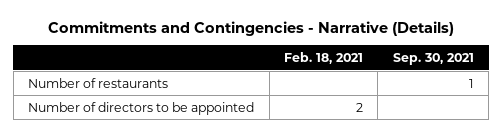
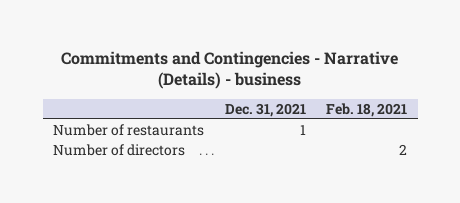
- Commitments and Contingencies - Narrative (Details)
+ Commitments and Contingencies - Narrative (Details) - business
- | Feb. 18, 2021 | Sep. 30, 2021
+ | Dec. 31, 2021 | Feb. 18, 2021
- Number of directors to be appointed | 2 |
+ Number of directors | | 2

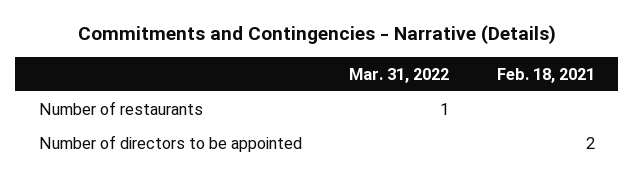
- Commitments and Contingencies - Narrative (Details) - business
+ Commitments and Contingencies - Narrative (Details)
- | Dec. 31, 2021 | Feb. 18, 2021
+ | Mar. 31, 2022 | Feb. 18, 2021
- Number of directors | | 2
+ Number of directors to be appointed | | 2

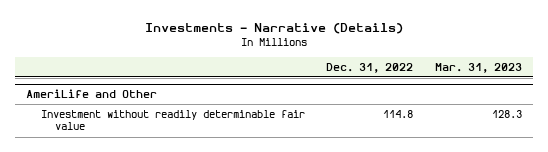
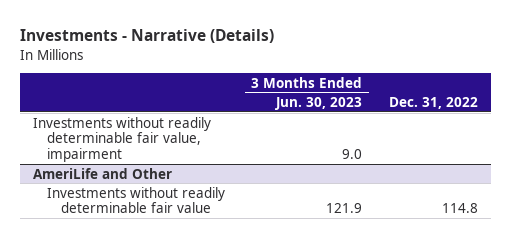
- | Dec. 31, 2022 | Mar. 31, 2023
+ | 3 Months Ended Jun. 30, 2023 | Dec. 31, 2022
+ Investments without readily determinable fair value, impairment | 9.0 |
@ AmeriLife and Other
- Investment without readily determinable fair value | 114.8 | 128.3
+ Investments without readily determinable fair value | 121.9 | 114.8

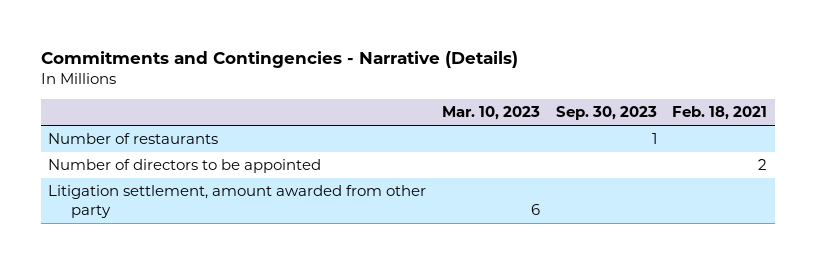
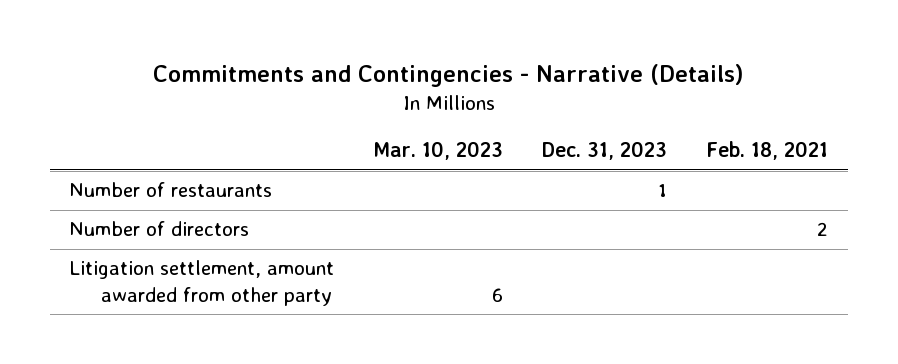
- | Mar. 10, 2023 | Sep. 30, 2023 | Feb. 18, 2021
+ | Mar. 10, 2023 | Dec. 31, 2023 | Feb. 18, 2021
- Number of directors to be appointed | | | 2
+ Number of directors | | | 2

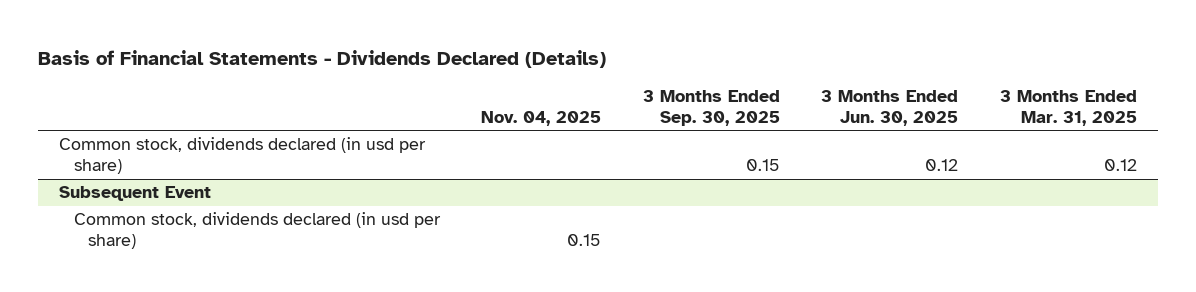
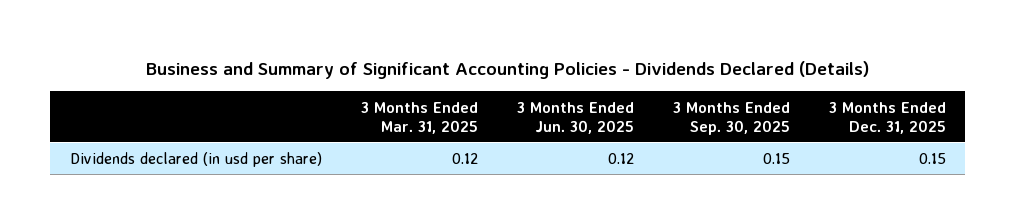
- Basis of Financial Statements - Dividends Declared (Details)
+ Business and Summary of Significant Accounting Policies - Dividends Declared (Details)
- | Nov. 04, 2025 | 3 Months Ended Sep. 30, 2025 | 3 Months Ended Jun. 30, 2025 | 3 Months Ended Mar. 31, 2025
+ | 3 Months Ended Mar. 31, 2025 | 3 Months Ended Jun. 30, 2025 | 3 Months Ended Sep. 30, 2025 | 3 Months Ended Dec. 31, 2025
- Common stock, dividends declared (in usd per share) | | 0.15 | 0.12 | 0.12
- Subsequent Event
- Common stock, dividends declared (in usd per share) | 0.15 | | |
+ Dividends declared (in usd per share) | 0.12 | 0.12 | 0.15 | 0.15

